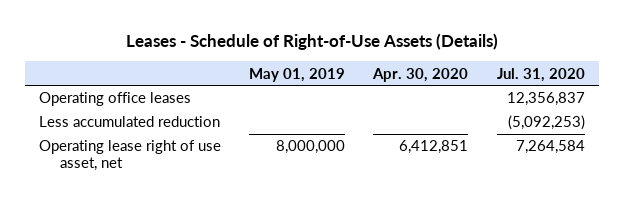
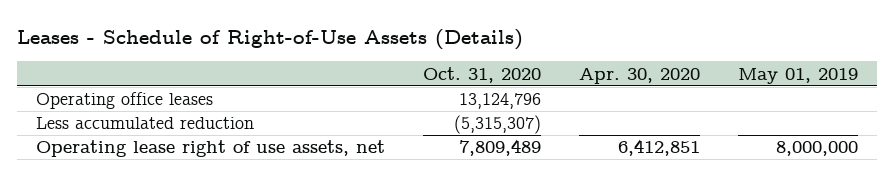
- | May 01, 2019 | Apr. 30, 2020 | Jul. 31, 2020
+ | Oct. 31, 2020 | Apr. 30, 2020 | May 01, 2019
- Operating lease right of use asset, net | 8,000,000 | 6,412,851 | 7,264,584
+ Operating lease right of use assets, net | 7,809,489 | 6,412,851 | 8,000,000

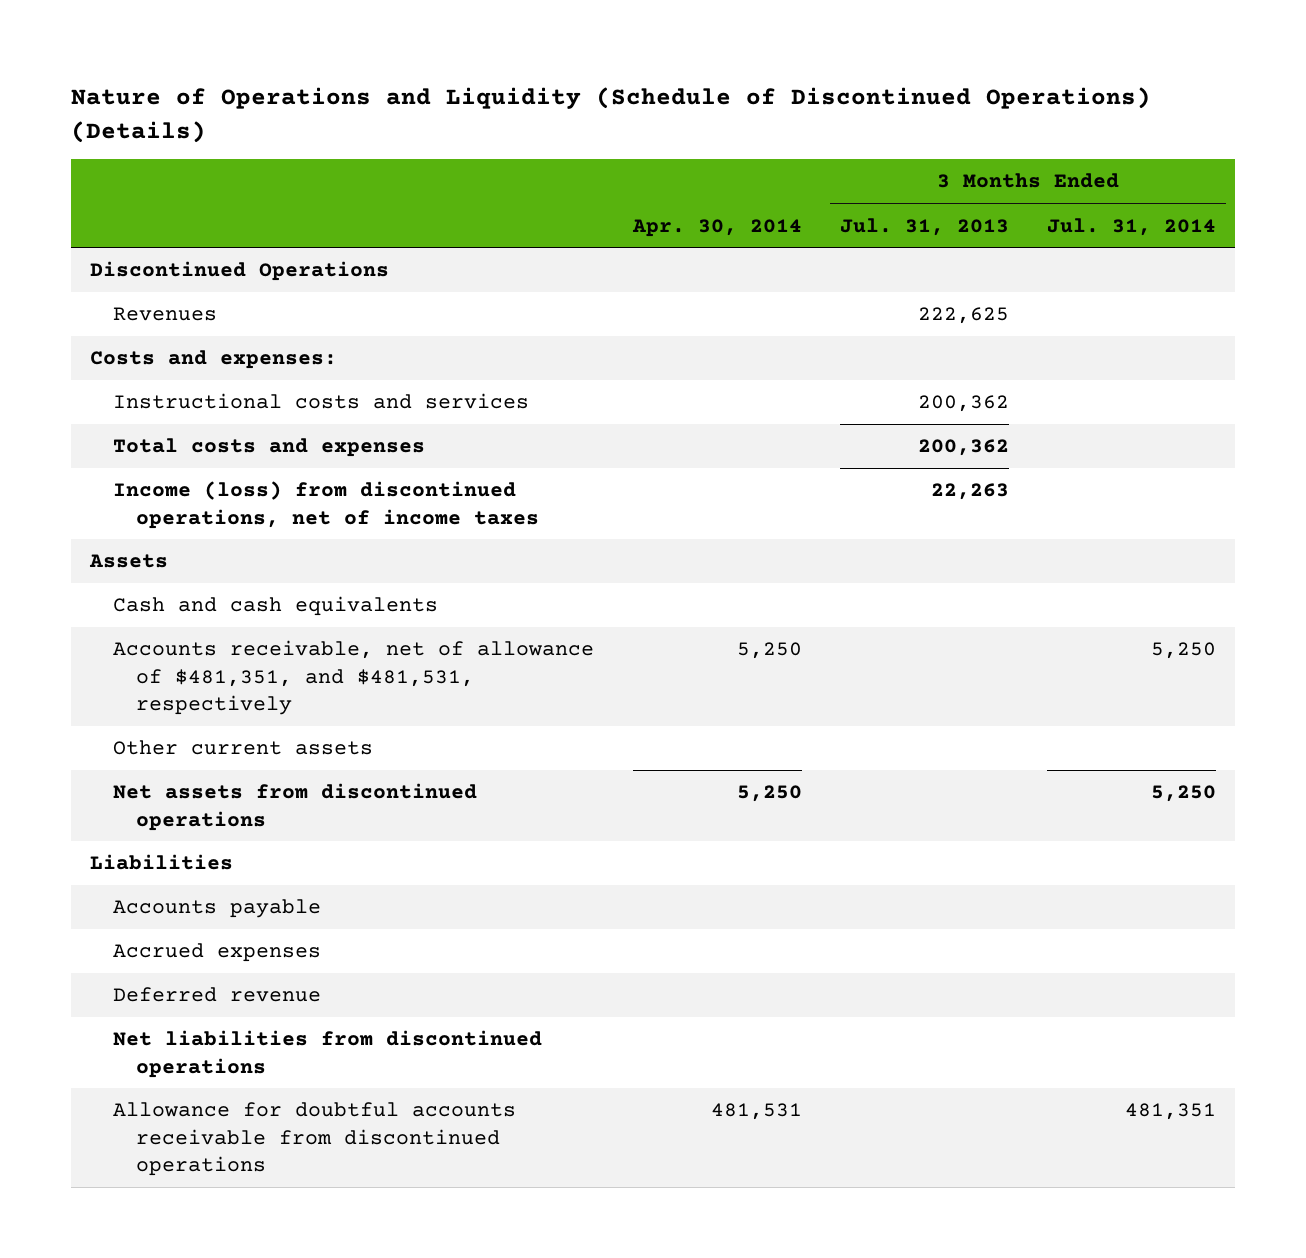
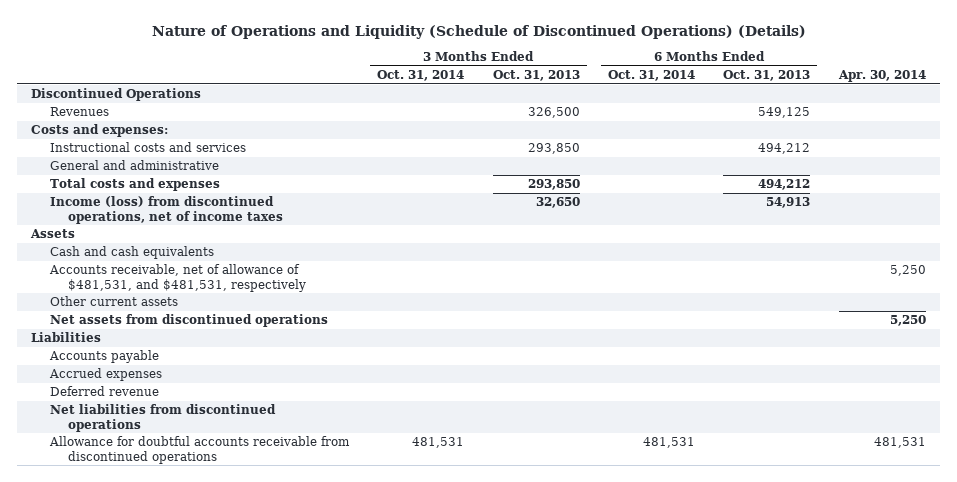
- | Apr. 30, 2014 | 3 Months Ended Jul. 31, 2013 | 3 Months Ended Jul. 31, 2014
+ | 3 Months Ended Oct. 31, 2014 | 3 Months Ended Oct. 31, 2013 | 6 Months Ended Oct. 31, 2014 | 6 Months Ended Oct. 31, 2013 | Apr. 30, 2014
+ General and administrative
- Accounts receivable, net of allowance of $481,351, and $481,531, respectively | 5,250 | | 5,250
+ Accounts receivable, net of allowance of $481,531, and $481,531, respectively | | | | | 5,250

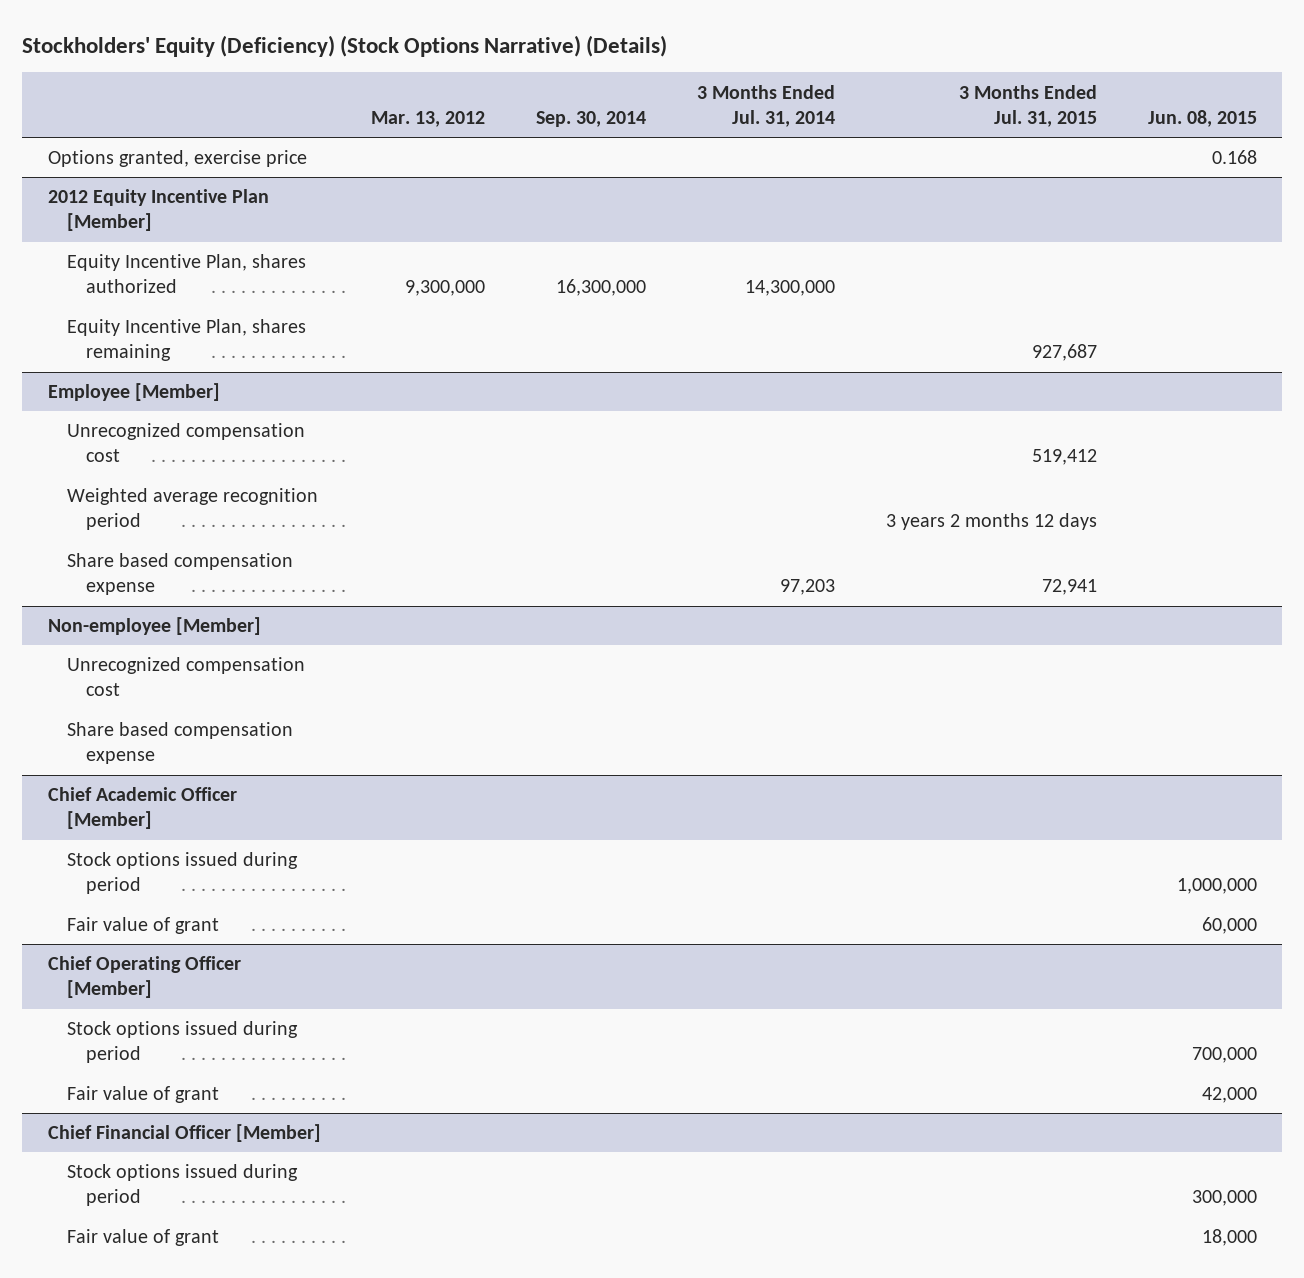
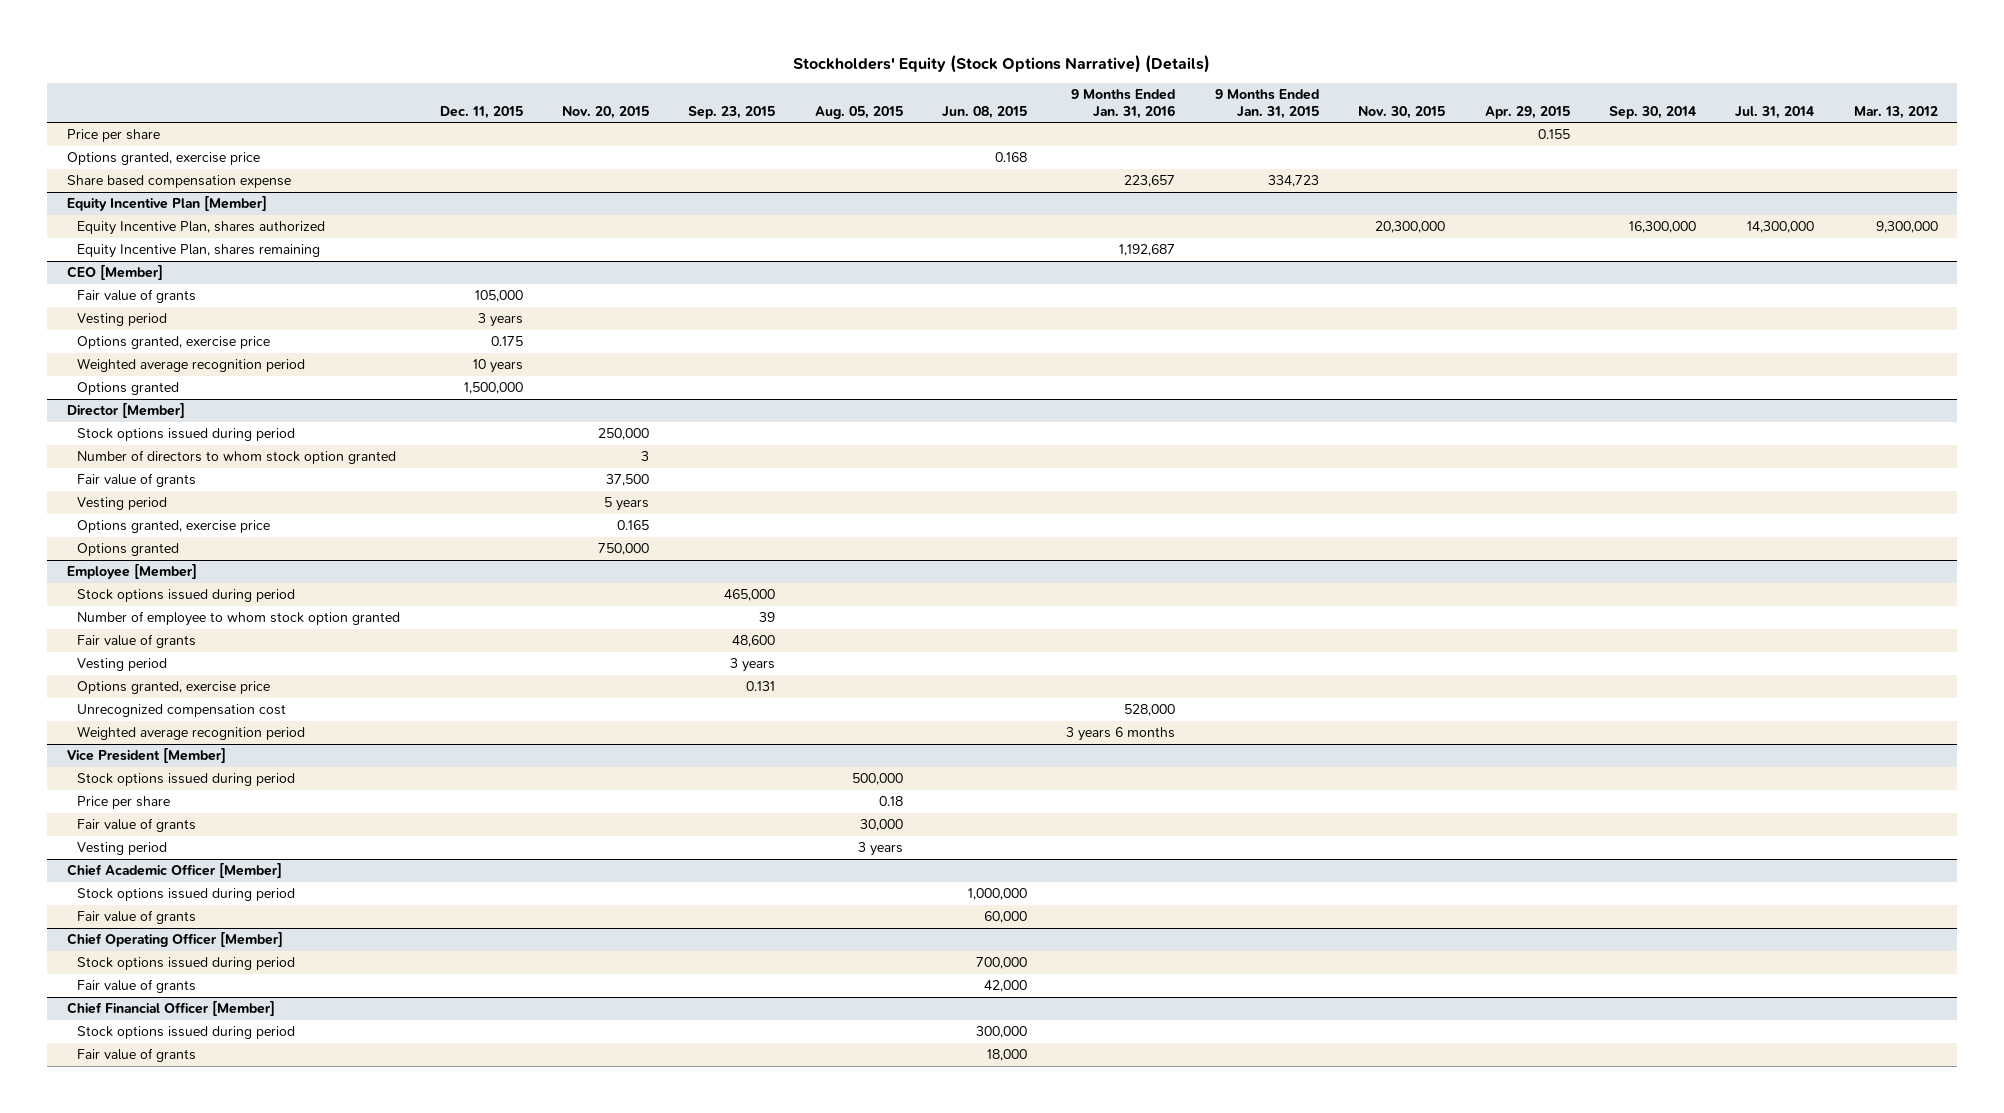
- Stockholders' Equity (Deficiency) (Stock Options Narrative) (Details)
+ Stockholders' Equity (Stock Options Narrative) (Details)
- | Mar. 13, 2012 | Sep. 30, 2014 | 3 Months Ended Jul. 31, 2014 | 3 Months Ended Jul. 31, 2015 | Jun. 08, 2015
+ | Dec. 11, 2015 | Nov. 20, 2015 | Sep. 23, 2015 | Aug. 05, 2015 | Jun. 08, 2015 | 9 Months Ended Jan. 31, 2016 | 9 Months Ended Jan. 31, 2015 | Nov. 30, 2015 | Apr. 29, 2015 | Sep. 30, 2014 | Jul. 31, 2014 | Mar. 13, 2012
+ Price per share | | | | | | | | | 0.155 | | |
- 2012 Equity Incentive Plan [Member]
+ Share based compensation expense | | | | | | 223,657 | 334,723 | | | | |
+ Equity Incentive Plan [Member]
+ CEO [Member]
+ Fair value of grants | 105,000 | | | | | | | | | | |
+ Vesting period | 3 years | | | | | | | | | | |
+ Options granted, exercise price | 0.175 | | | | | | | | | | |
+ Weighted average recognition period | 10 years | | | | | | | | | | |
+ Options granted | 1,500,000 | | | | | | | | | | |
+ Director [Member]
+ Stock options issued during period | | 250,000 | | | | | | | | | |
+ Number of directors to whom stock option granted | | 3 | | | | | | | | | |
+ Fair value of grants | | 37,500 | | | | | | | | | |
+ Vesting period | | 5 years | | | | | | | | | |
+ Options granted, exercise price | | 0.165 | | | | | | | | | |
+ Options granted | | 750,000 | | | | | | | | | |
@ Employee [Member]
+ Stock options issued during period | | | 465,000 | | | | | | | | |
+ Number of employee to whom stock option granted | | | 39 | | | | | | | | |
+ Fair value of grants | | | 48,600 | | | | | | | | |
+ Vesting period | | | 3 years | | | | | | | | |
+ Options granted, exercise price | | | 0.131 | | | | | | | | |
- Share based compensation expense | | | 97,203 | 72,941 |
- Non-employee [Member]
- Unrecognized compensation cost
- Share based compensation expense
+ Vice President [Member]
+ Stock options issued during period | | | | 500,000 | | | | | | | |
+ Price per share | | | | 0.18 | | | | | | | |
+ Fair value of grants | | | | 30,000 | | | | | | | |
+ Vesting period | | | | 3 years | | | | | | | |
@ Chief Academic Officer [Member]
- Fair value of grant | | | | | 60,000
+ Fair value of grants | | | | | 60,000 | | | | | | |
@ Chief Operating Officer [Member]
- Fair value of grant | | | | | 42,000
+ Fair value of grants | | | | | 42,000 | | | | | | |
@ Chief Financial Officer [Member]
- Fair value of grant | | | | | 18,000
+ Fair value of grants | | | | | 18,000 | | | | | | |

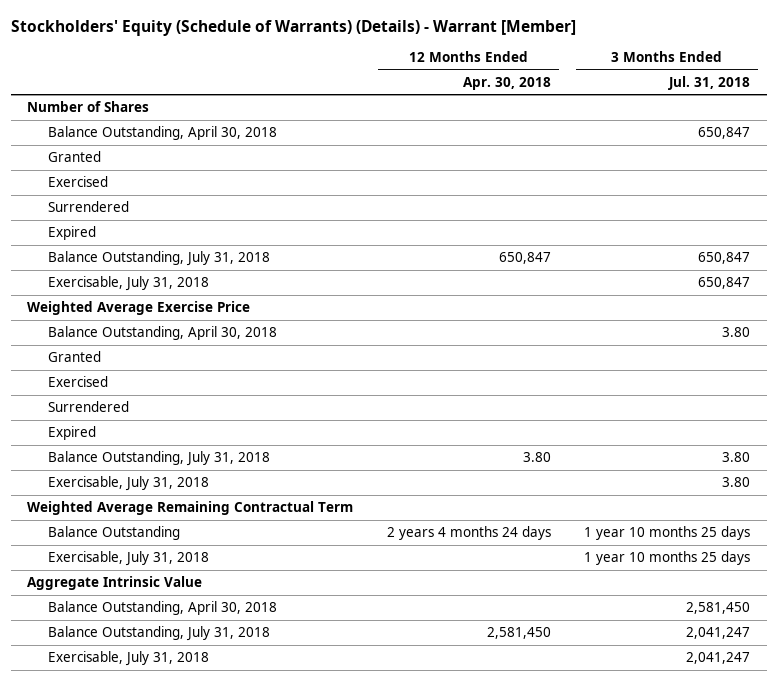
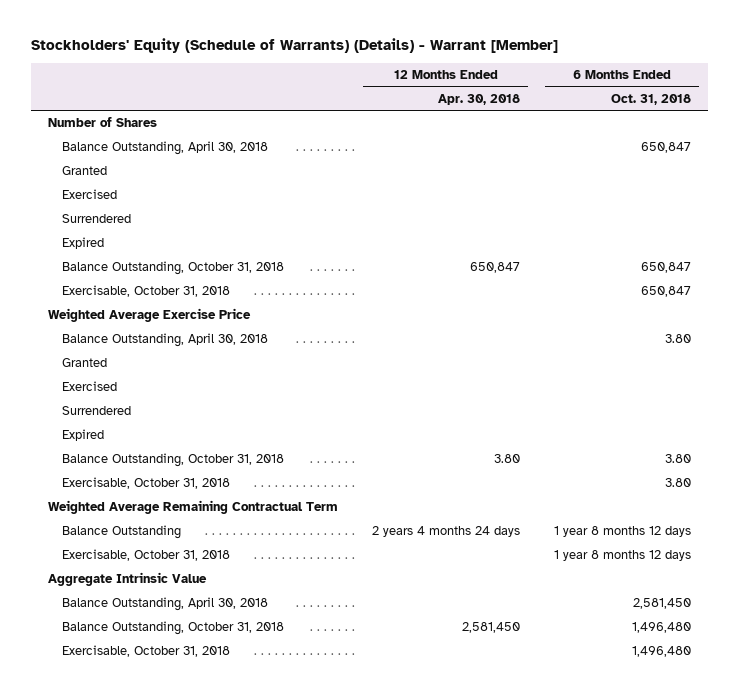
- | 12 Months Ended Apr. 30, 2018 | 3 Months Ended Jul. 31, 2018
+ | 12 Months Ended Apr. 30, 2018 | 6 Months Ended Oct. 31, 2018
- Balance Outstanding, July 31, 2018 | 650,847 | 650,847
- Exercisable, July 31, 2018 | | 650,847
+ Balance Outstanding, October 31, 2018 | 650,847 | 650,847
+ Exercisable, October 31, 2018 | | 650,847
- Balance Outstanding, July 31, 2018 | 3.80 | 3.80
- Exercisable, July 31, 2018 | | 3.80
+ Balance Outstanding, October 31, 2018 | 3.80 | 3.80
+ Exercisable, October 31, 2018 | | 3.80
- Exercisable, July 31, 2018 | | 1 year 10 months 25 days
+ Exercisable, October 31, 2018 | | 1 year 8 months 12 days
- Balance Outstanding, July 31, 2018 | 2,581,450 | 2,041,247
- Exercisable, July 31, 2018 | | 2,041,247
+ Balance Outstanding, October 31, 2018 | 2,581,450 | 1,496,480
+ Exercisable, October 31, 2018 | | 1,496,480

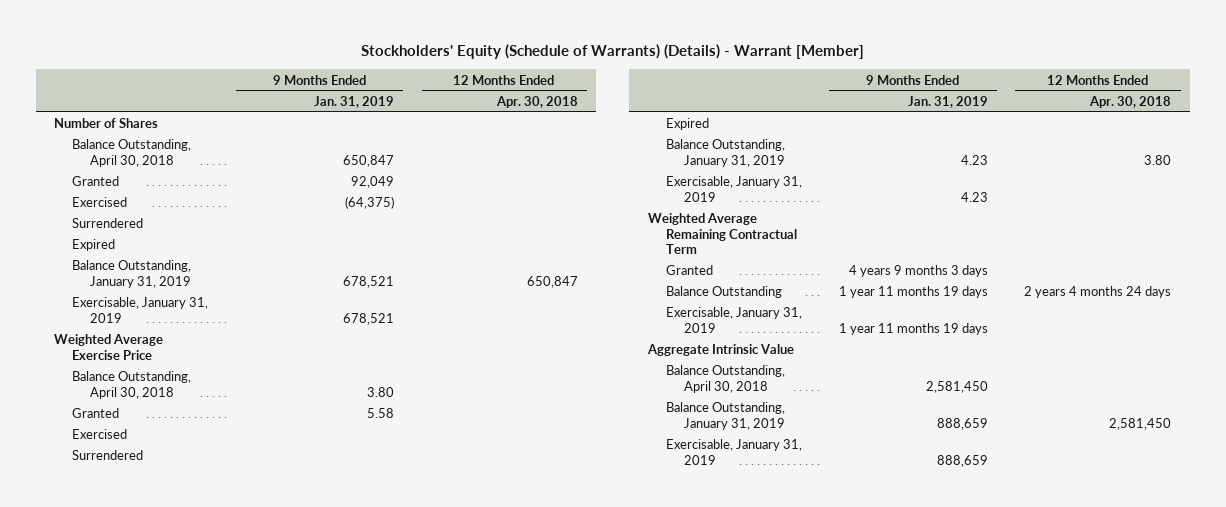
- | 12 Months Ended Apr. 30, 2018 | 6 Months Ended Oct. 31, 2018
+ | 9 Months Ended Jan. 31, 2019 | 12 Months Ended Apr. 30, 2018
- Balance Outstanding, October 31, 2018 | 650,847 | 650,847
- Exercisable, October 31, 2018 | | 650,847
+ Balance Outstanding, January 31, 2019 | 678,521 | 650,847
+ Exercisable, January 31, 2019 | 678,521 |
- Balance Outstanding, October 31, 2018 | 3.80 | 3.80
- Exercisable, October 31, 2018 | | 3.80
+ Balance Outstanding, January 31, 2019 | 4.23 | 3.80
+ Exercisable, January 31, 2019 | 4.23 |
+ Granted | 4 years 9 months 3 days |
- Exercisable, October 31, 2018 | | 1 year 8 months 12 days
+ Exercisable, January 31, 2019 | 1 year 11 months 19 days |
- Balance Outstanding, October 31, 2018 | 2,581,450 | 1,496,480
- Exercisable, October 31, 2018 | | 1,496,480
+ Balance Outstanding, January 31, 2019 | 888,659 | 2,581,450
+ Exercisable, January 31, 2019 | 888,659 |

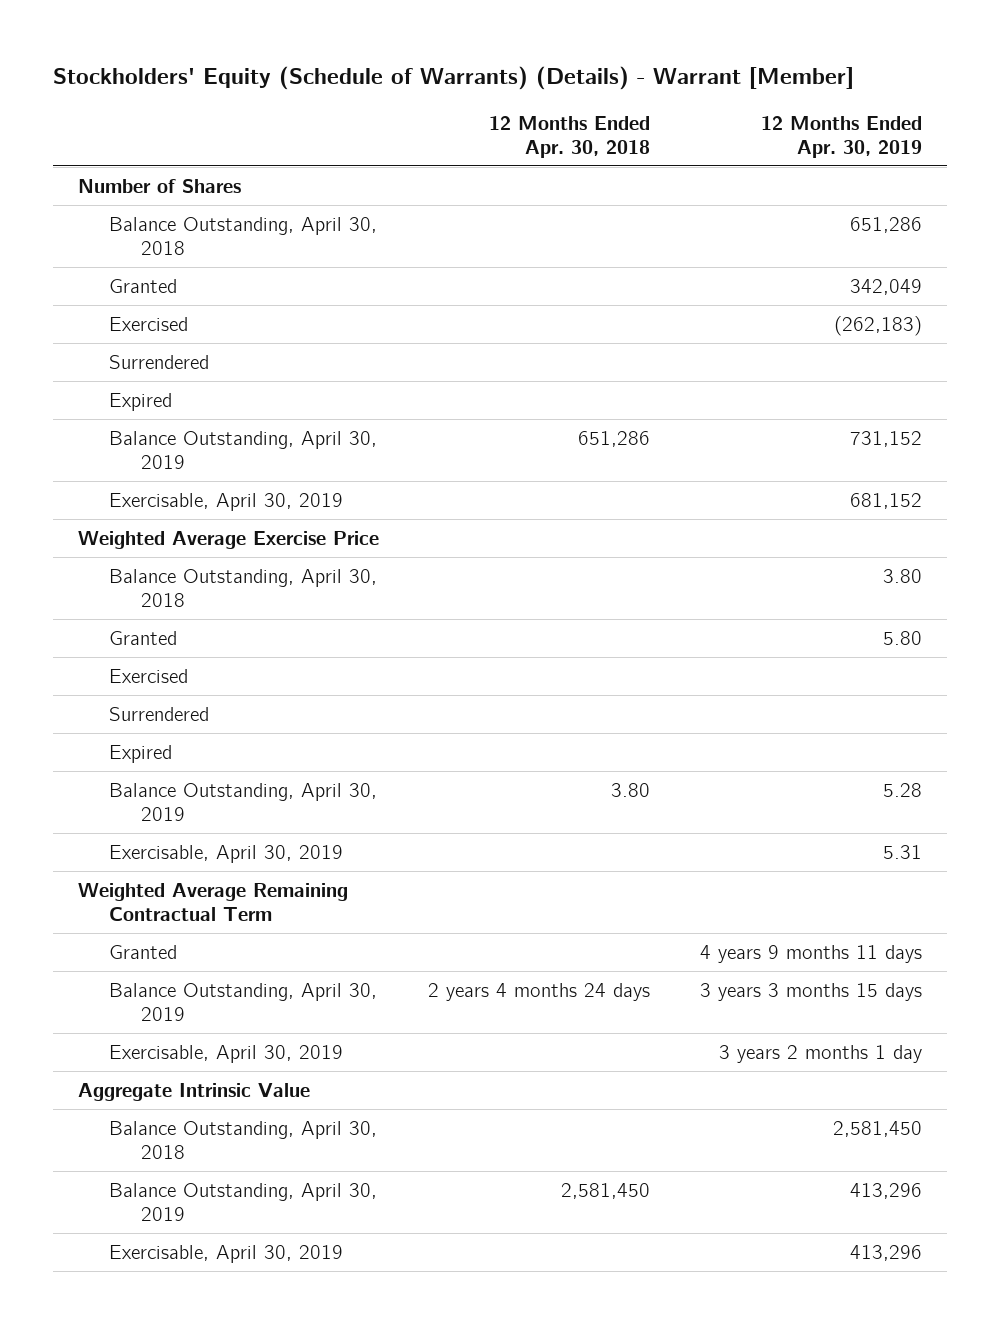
- | 9 Months Ended Jan. 31, 2019 | 12 Months Ended Apr. 30, 2018
+ | 12 Months Ended Apr. 30, 2018 | 12 Months Ended Apr. 30, 2019
- Balance Outstanding, January 31, 2019 | 678,521 | 650,847
- Exercisable, January 31, 2019 | 678,521 |
+ Balance Outstanding, April 30, 2019 | 651,286 | 731,152
+ Exercisable, April 30, 2019 | | 681,152
- Balance Outstanding, January 31, 2019 | 4.23 | 3.80
- Exercisable, January 31, 2019 | 4.23 |
+ Balance Outstanding, April 30, 2019 | 3.80 | 5.28
+ Exercisable, April 30, 2019 | | 5.31
- Balance Outstanding | 1 year 11 months 19 days | 2 years 4 months 24 days
- Exercisable, January 31, 2019 | 1 year 11 months 19 days |
+ Balance Outstanding, April 30, 2019 | 2 years 4 months 24 days | 3 years 3 months 15 days
+ Exercisable, April 30, 2019 | | 3 years 2 months 1 day
- Balance Outstanding, January 31, 2019 | 888,659 | 2,581,450
- Exercisable, January 31, 2019 | 888,659 |
+ Balance Outstanding, April 30, 2019 | 2,581,450 | 413,296
+ Exercisable, April 30, 2019 | | 413,296

